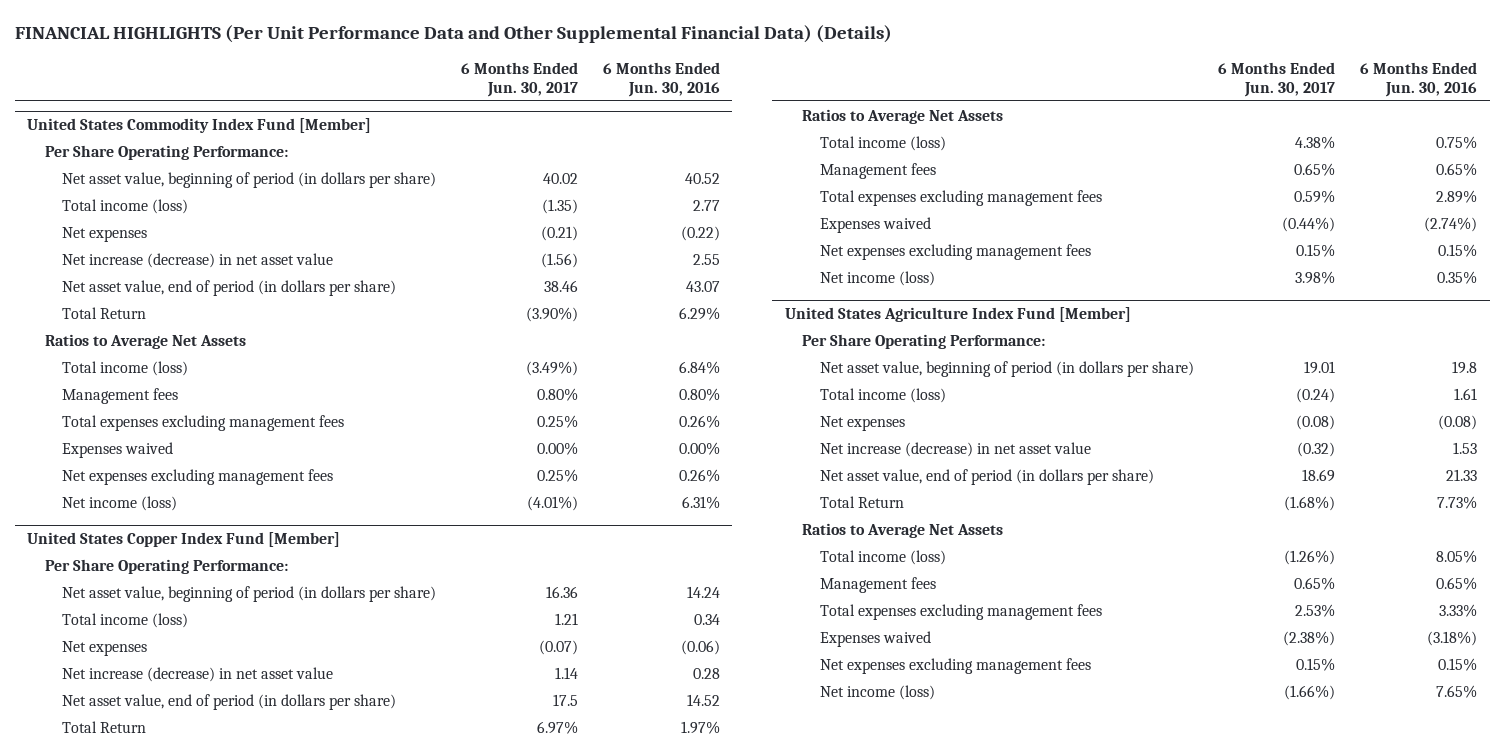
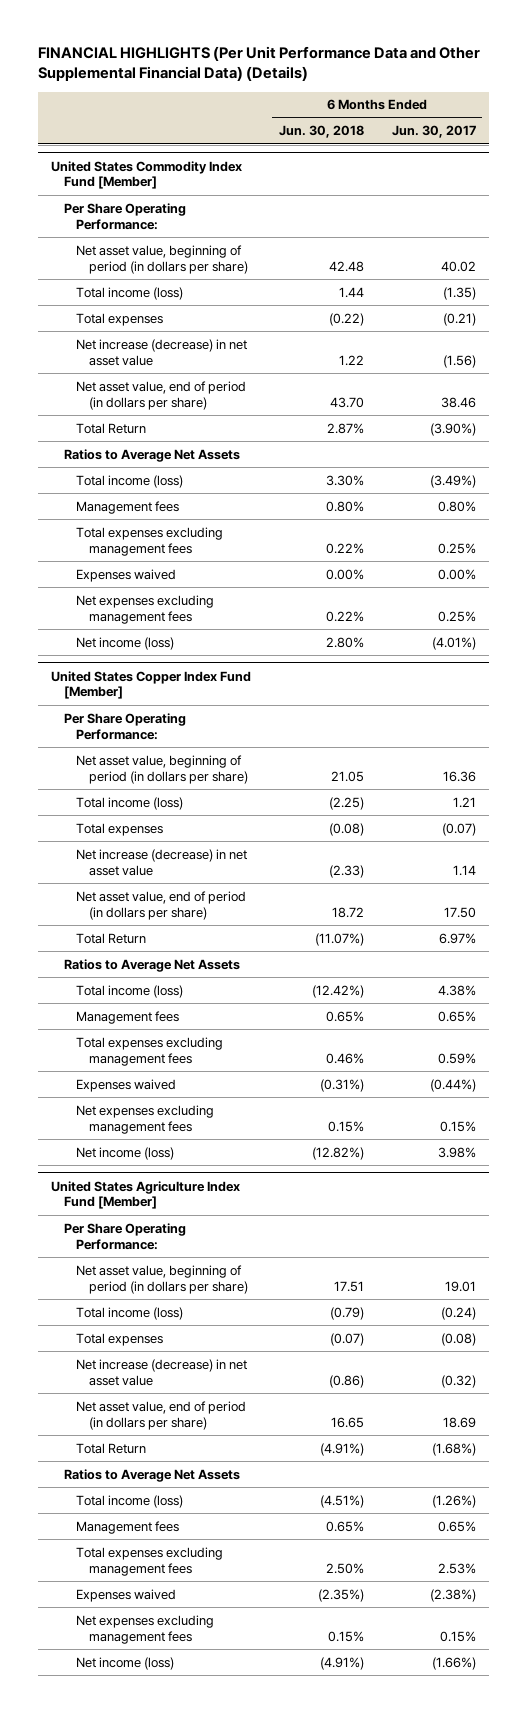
- | 6 Months Ended Jun. 30, 2017 | 6 Months Ended Jun. 30, 2016
+ | 6 Months Ended Jun. 30, 2018 | 6 Months Ended Jun. 30, 2017
@ United States Commodity Index Fund [Member]
- Net expenses | (0.21) | (0.22)
+ Total expenses | (0.22) | (0.21)
@ United States Copper Index Fund [Member]
- Net expenses | (0.07) | (0.06)
+ Total expenses | (0.08) | (0.07)
- Net asset value, end of period (in dollars per share) | 17.5 | 14.52
+ Net asset value, end of period (in dollars per share) | 18.72 | 17.50
@ United States Agriculture Index Fund [Member]
- Net expenses | (0.08) | (0.08)
+ Total expenses | (0.07) | (0.08)

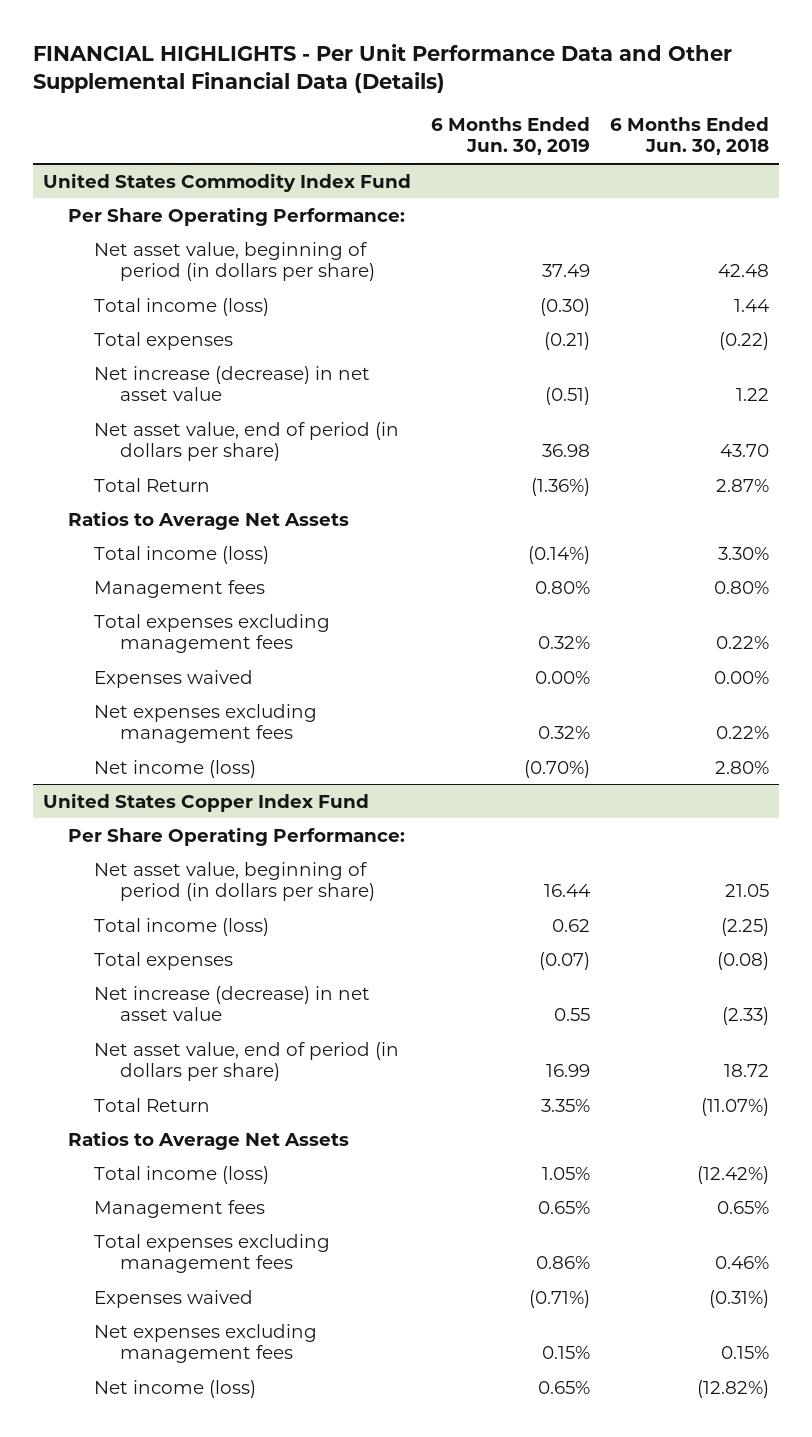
- FINANCIAL HIGHLIGHTS (Per Unit Performance Data and Other Supplemental Financial Data) (Details)
+ FINANCIAL HIGHLIGHTS - Per Unit Performance Data and Other Supplemental Financial Data (Details)
- | 6 Months Ended Jun. 30, 2018 | 6 Months Ended Jun. 30, 2017
+ | 6 Months Ended Jun. 30, 2019 | 6 Months Ended Jun. 30, 2018
- United States Commodity Index Fund [Member]
+ United States Commodity Index Fund
- United States Copper Index Fund [Member]
+ United States Copper Index Fund
- United States Agriculture Index Fund [Member]
- Per Share Operating Performance:
- Net asset value, beginning of period (in dollars per share) | 17.51 | 19.01
- Total income (loss) | (0.79) | (0.24)
- Total expenses | (0.07) | (0.08)
- Net increase (decrease) in net asset value | (0.86) | (0.32)
- Net asset value, end of period (in dollars per share) | 16.65 | 18.69
- Total Return | (4.91%) | (1.68%)
- Ratios to Average Net Assets
- Total income (loss) | (4.51%) | (1.26%)
- Management fees | 0.65% | 0.65%
- Total expenses excluding management fees | 2.50% | 2.53%
- Expenses waived | (2.35%) | (2.38%)
- Net expenses excluding management fees | 0.15% | 0.15%
- Net income (loss) | (4.91%) | (1.66%)

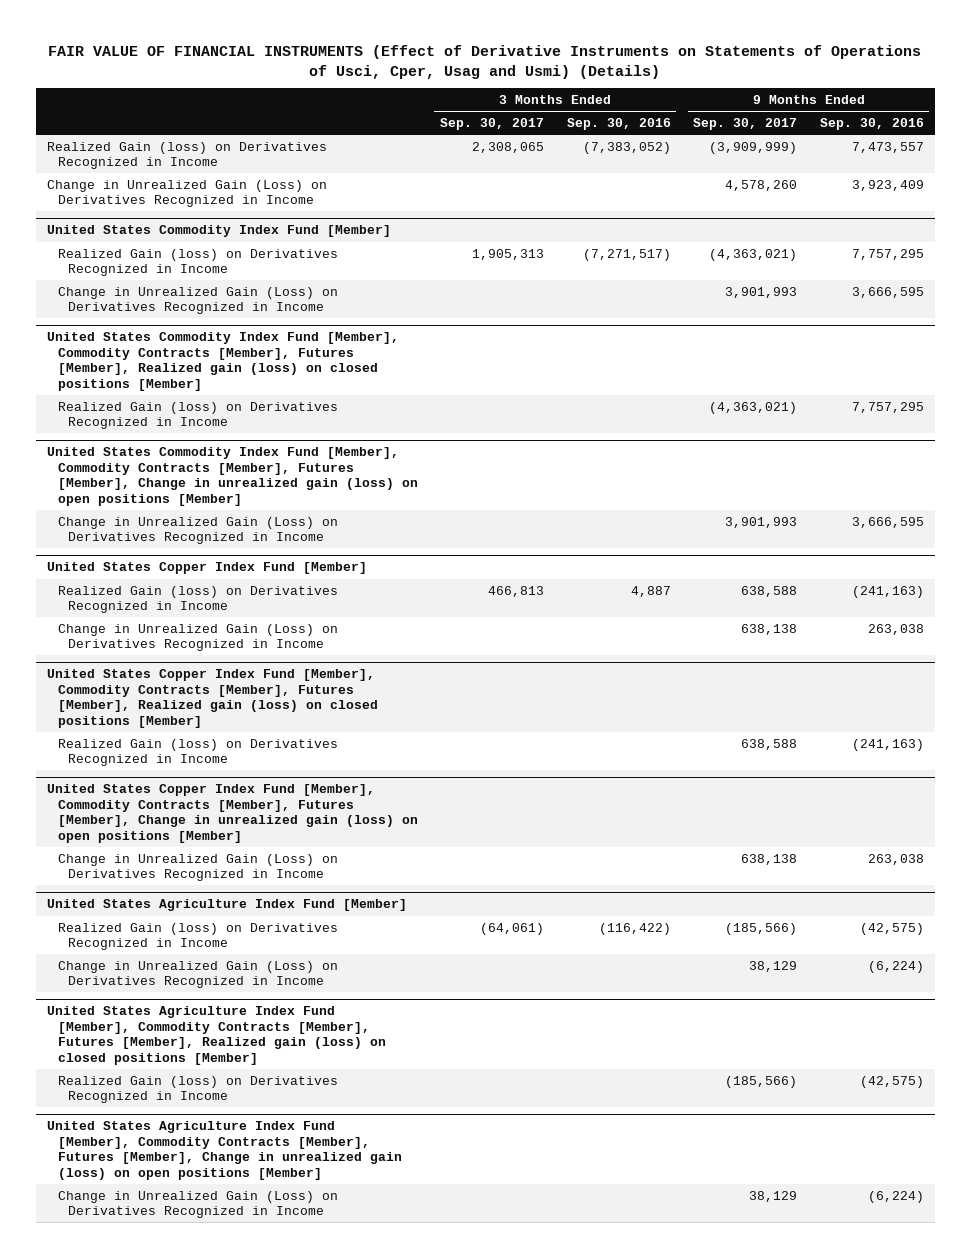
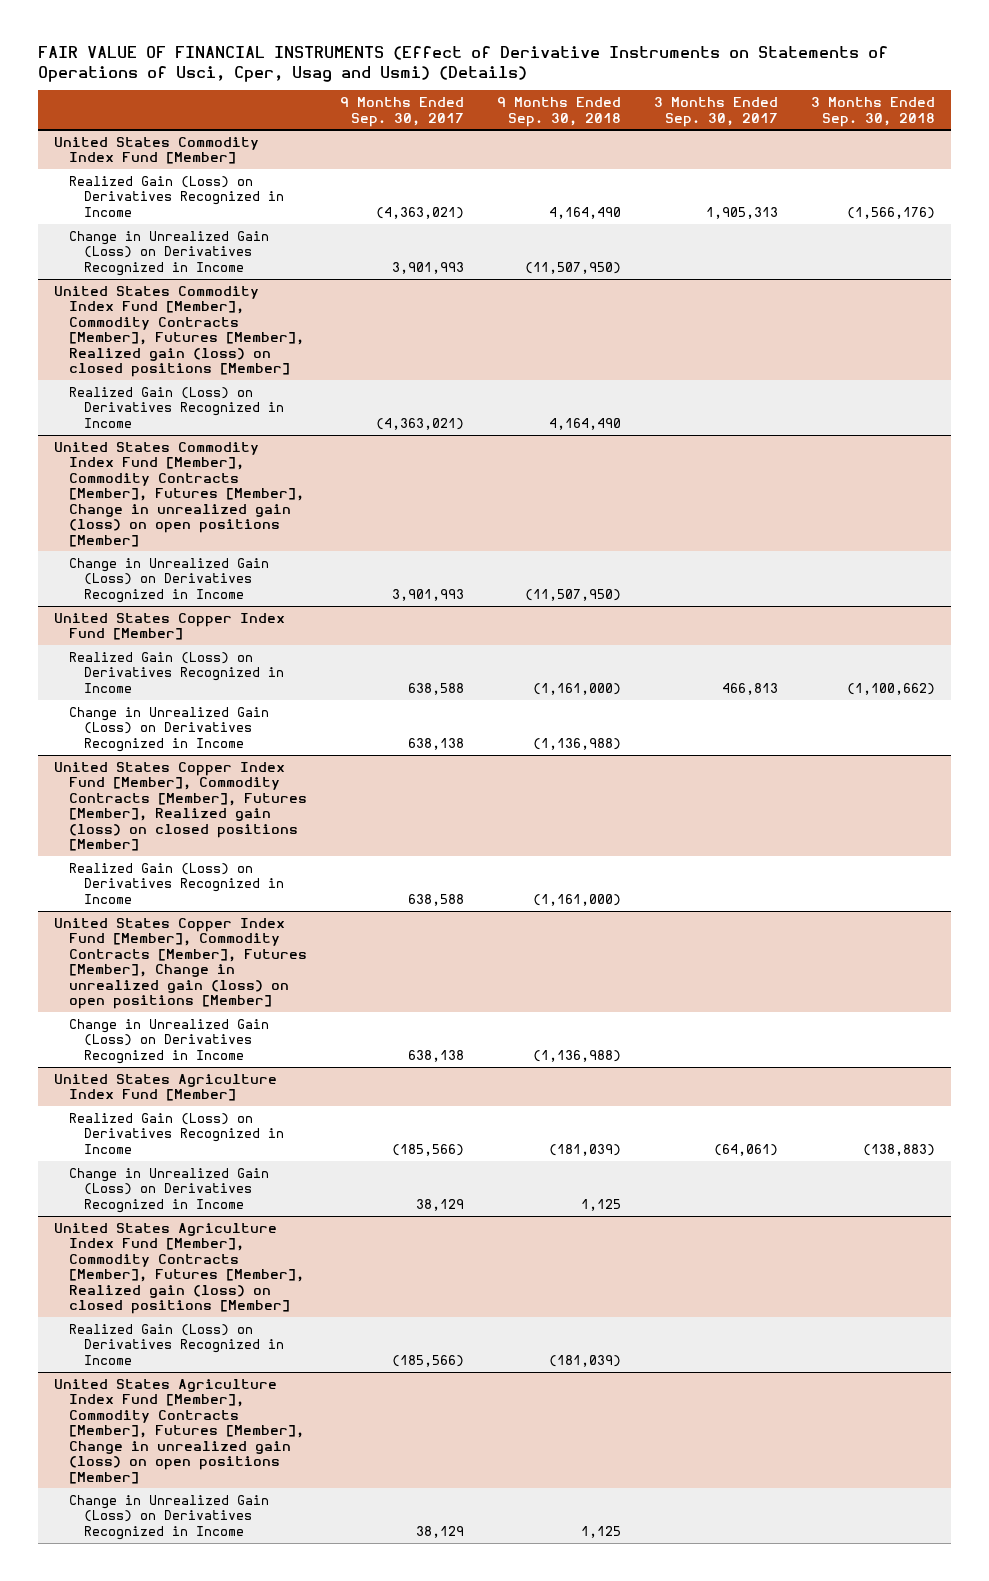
- | 3 Months Ended Sep. 30, 2017 | 3 Months Ended Sep. 30, 2016 | 9 Months Ended Sep. 30, 2017 | 9 Months Ended Sep. 30, 2016
+ | 9 Months Ended Sep. 30, 2017 | 9 Months Ended Sep. 30, 2018 | 3 Months Ended Sep. 30, 2017 | 3 Months Ended Sep. 30, 2018
- Realized Gain (loss) on Derivatives Recognized in Income | 2,308,065 | (7,383,052) | (3,909,999) | 7,473,557
- Change in Unrealized Gain (Loss) on Derivatives Recognized in Income | | | 4,578,260 | 3,923,409
@ United States Commodity Index Fund [Member]
- Realized Gain (loss) on Derivatives Recognized in Income | 1,905,313 | (7,271,517) | (4,363,021) | 7,757,295
+ Realized Gain (Loss) on Derivatives Recognized in Income | (4,363,021) | 4,164,490 | 1,905,313 | (1,566,176)
@ United States Commodity Index Fund [Member], Commodity Contracts [Member], Futures [Member], Realized gain (loss) on closed positions [Member]
- Realized Gain (loss) on Derivatives Recognized in Income | | | (4,363,021) | 7,757,295
+ Realized Gain (Loss) on Derivatives Recognized in Income | (4,363,021) | 4,164,490 | |
@ United States Copper Index Fund [Member]
- Realized Gain (loss) on Derivatives Recognized in Income | 466,813 | 4,887 | 638,588 | (241,163)
+ Realized Gain (Loss) on Derivatives Recognized in Income | 638,588 | (1,161,000) | 466,813 | (1,100,662)
@ United States Copper Index Fund [Member], Commodity Contracts [Member], Futures [Member], Realized gain (loss) on closed positions [Member]
- Realized Gain (loss) on Derivatives Recognized in Income | | | 638,588 | (241,163)
+ Realized Gain (Loss) on Derivatives Recognized in Income | 638,588 | (1,161,000) | |
@ United States Agriculture Index Fund [Member]
- Realized Gain (loss) on Derivatives Recognized in Income | (64,061) | (116,422) | (185,566) | (42,575)
+ Realized Gain (Loss) on Derivatives Recognized in Income | (185,566) | (181,039) | (64,061) | (138,883)
@ United States Agriculture Index Fund [Member], Commodity Contracts [Member], Futures [Member], Realized gain (loss) on closed positions [Member]
- Realized Gain (loss) on Derivatives Recognized in Income | | | (185,566) | (42,575)
+ Realized Gain (Loss) on Derivatives Recognized in Income | (185,566) | (181,039) | |

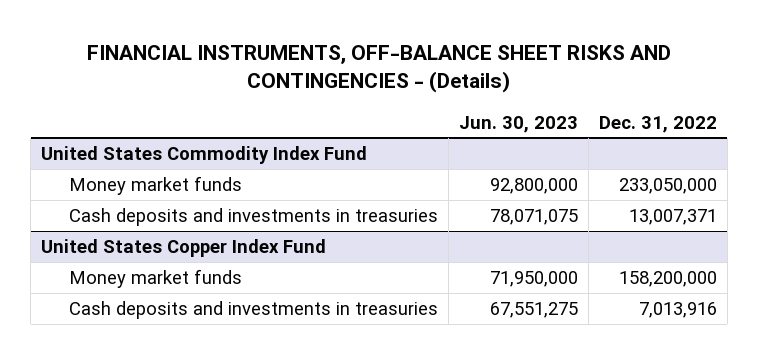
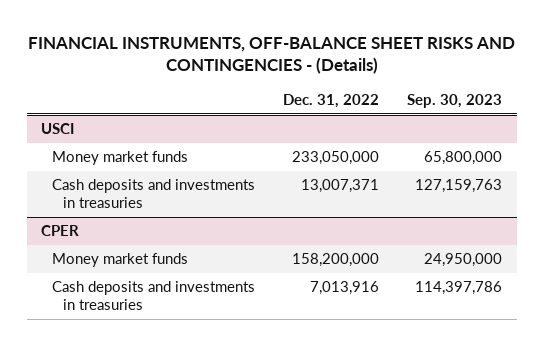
- | Jun. 30, 2023 | Dec. 31, 2022
+ | Dec. 31, 2022 | Sep. 30, 2023
- United States Commodity Index Fund
+ USCI
- United States Copper Index Fund
+ CPER

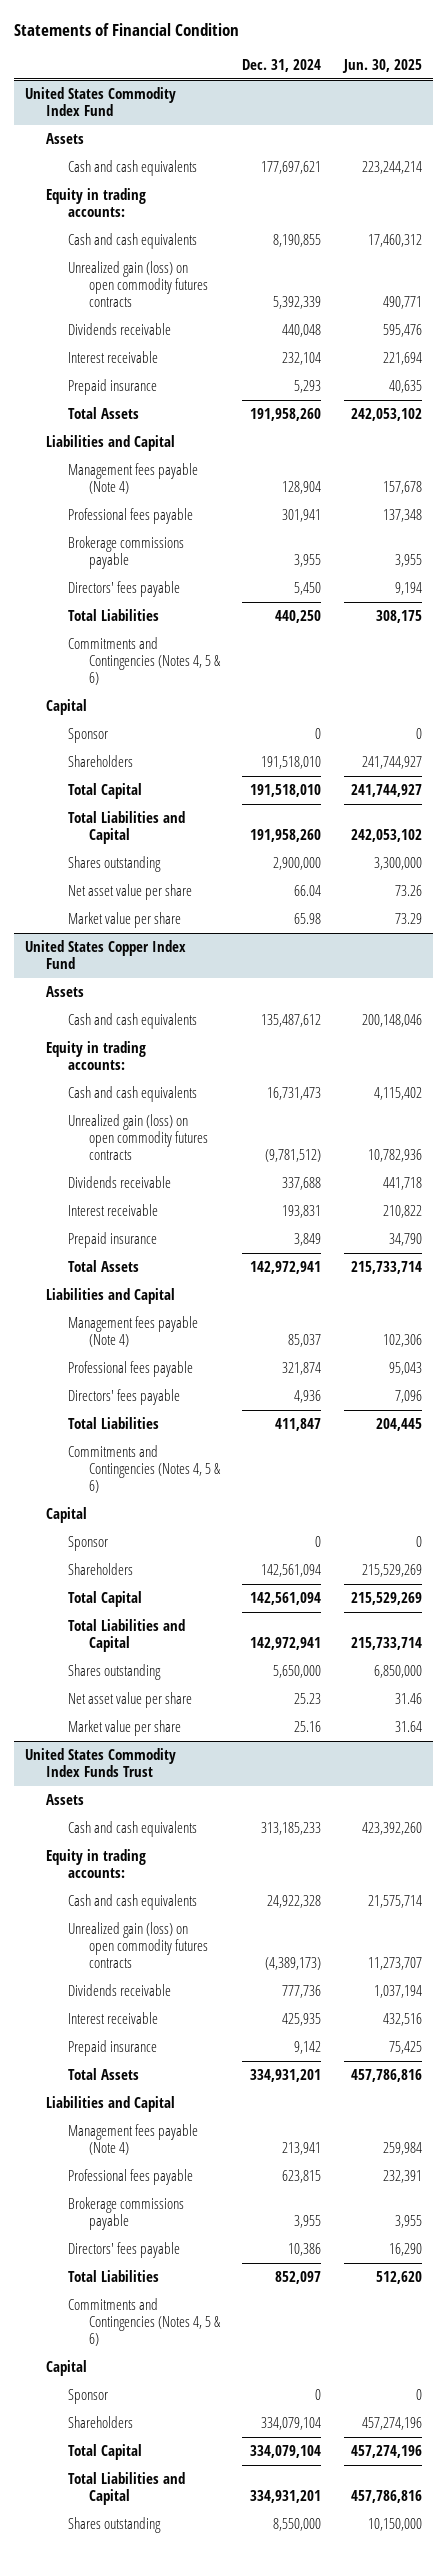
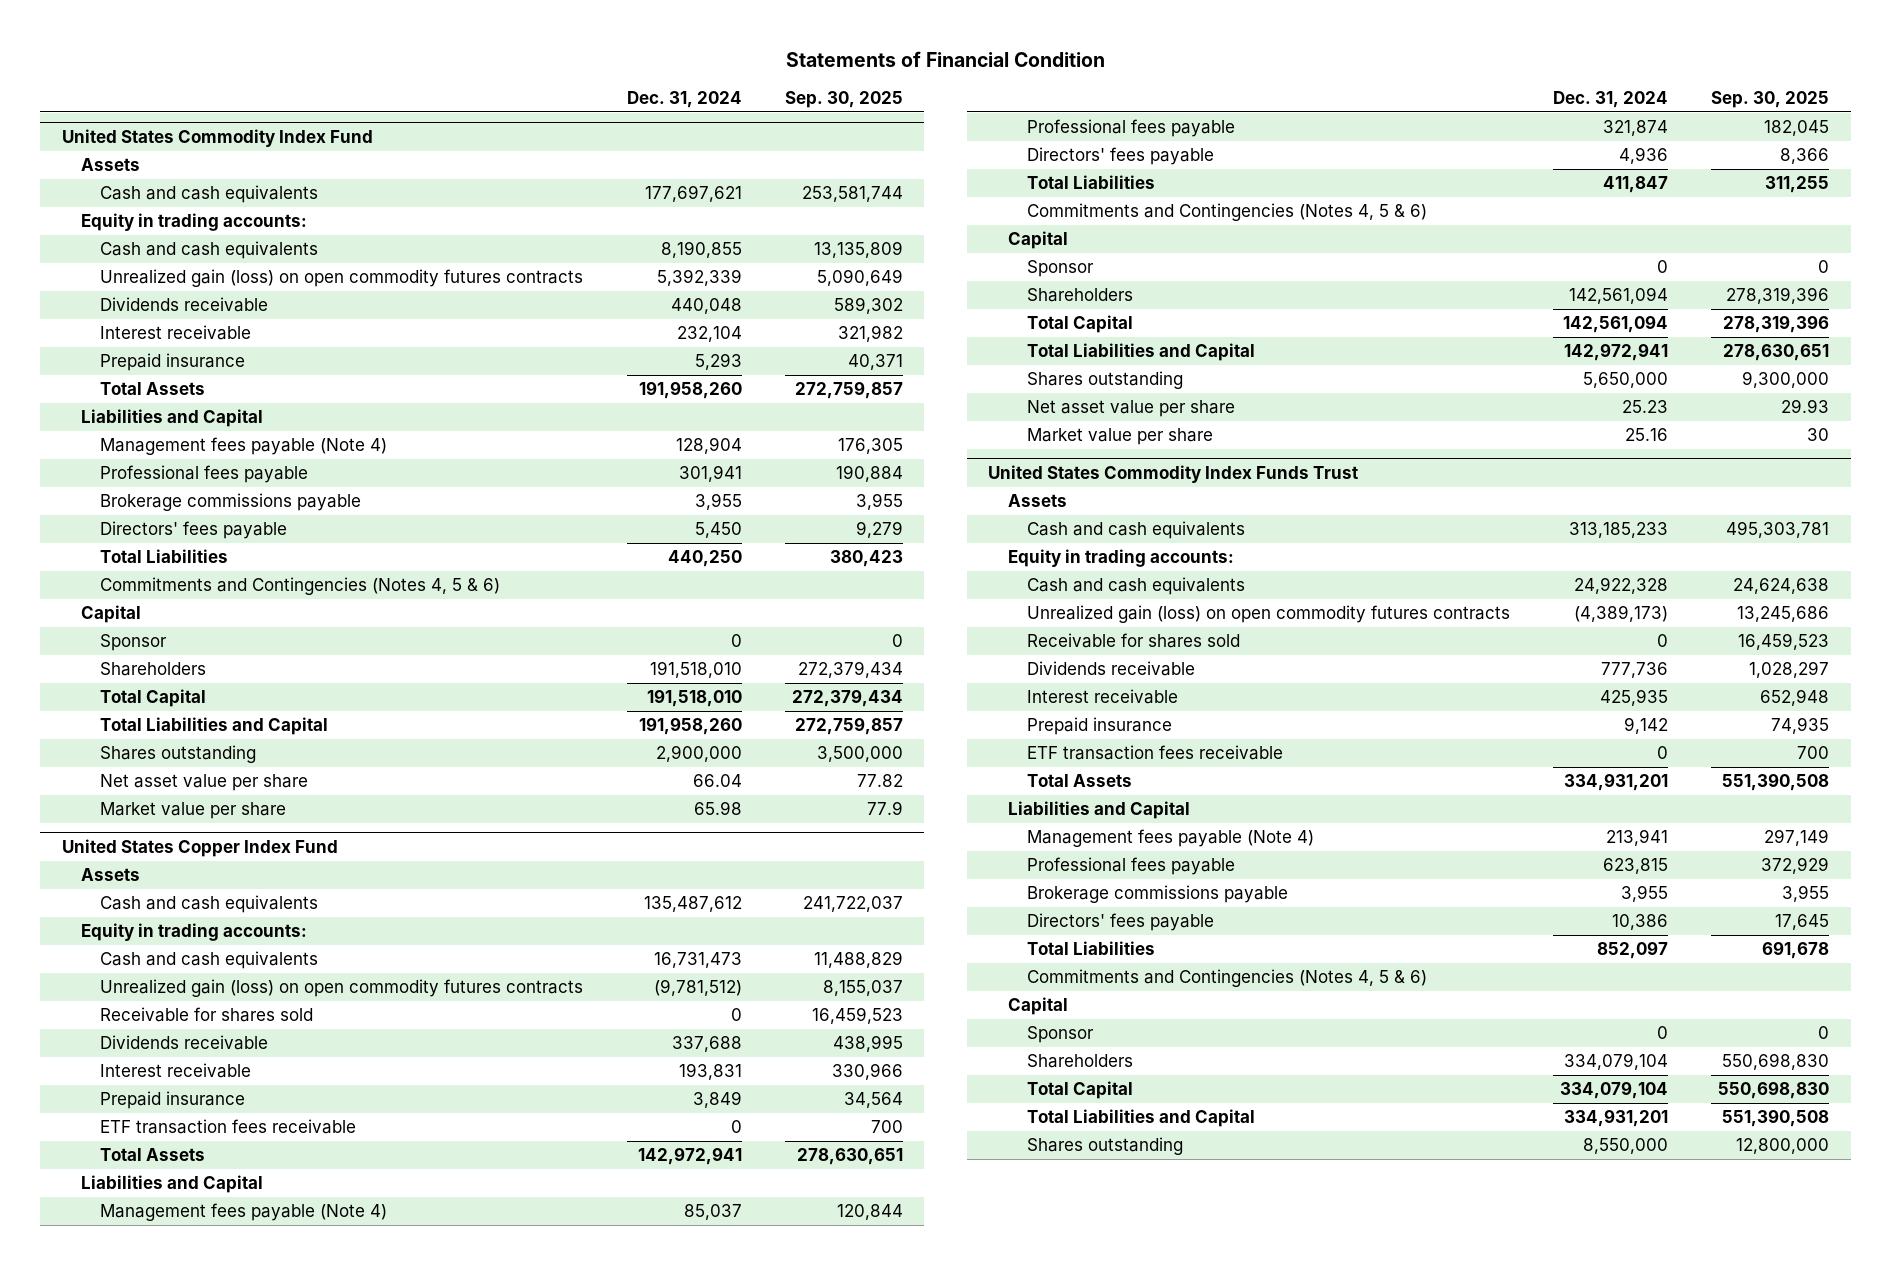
- | Dec. 31, 2024 | Jun. 30, 2025
+ | Dec. 31, 2024 | Sep. 30, 2025
@ United States Copper Index Fund
+ Receivable for shares sold | 0 | 16,459,523
+ ETF transaction fees receivable | 0 | 700
@ United States Commodity Index Funds Trust
+ Receivable for shares sold | 0 | 16,459,523
+ ETF transaction fees receivable | 0 | 700

